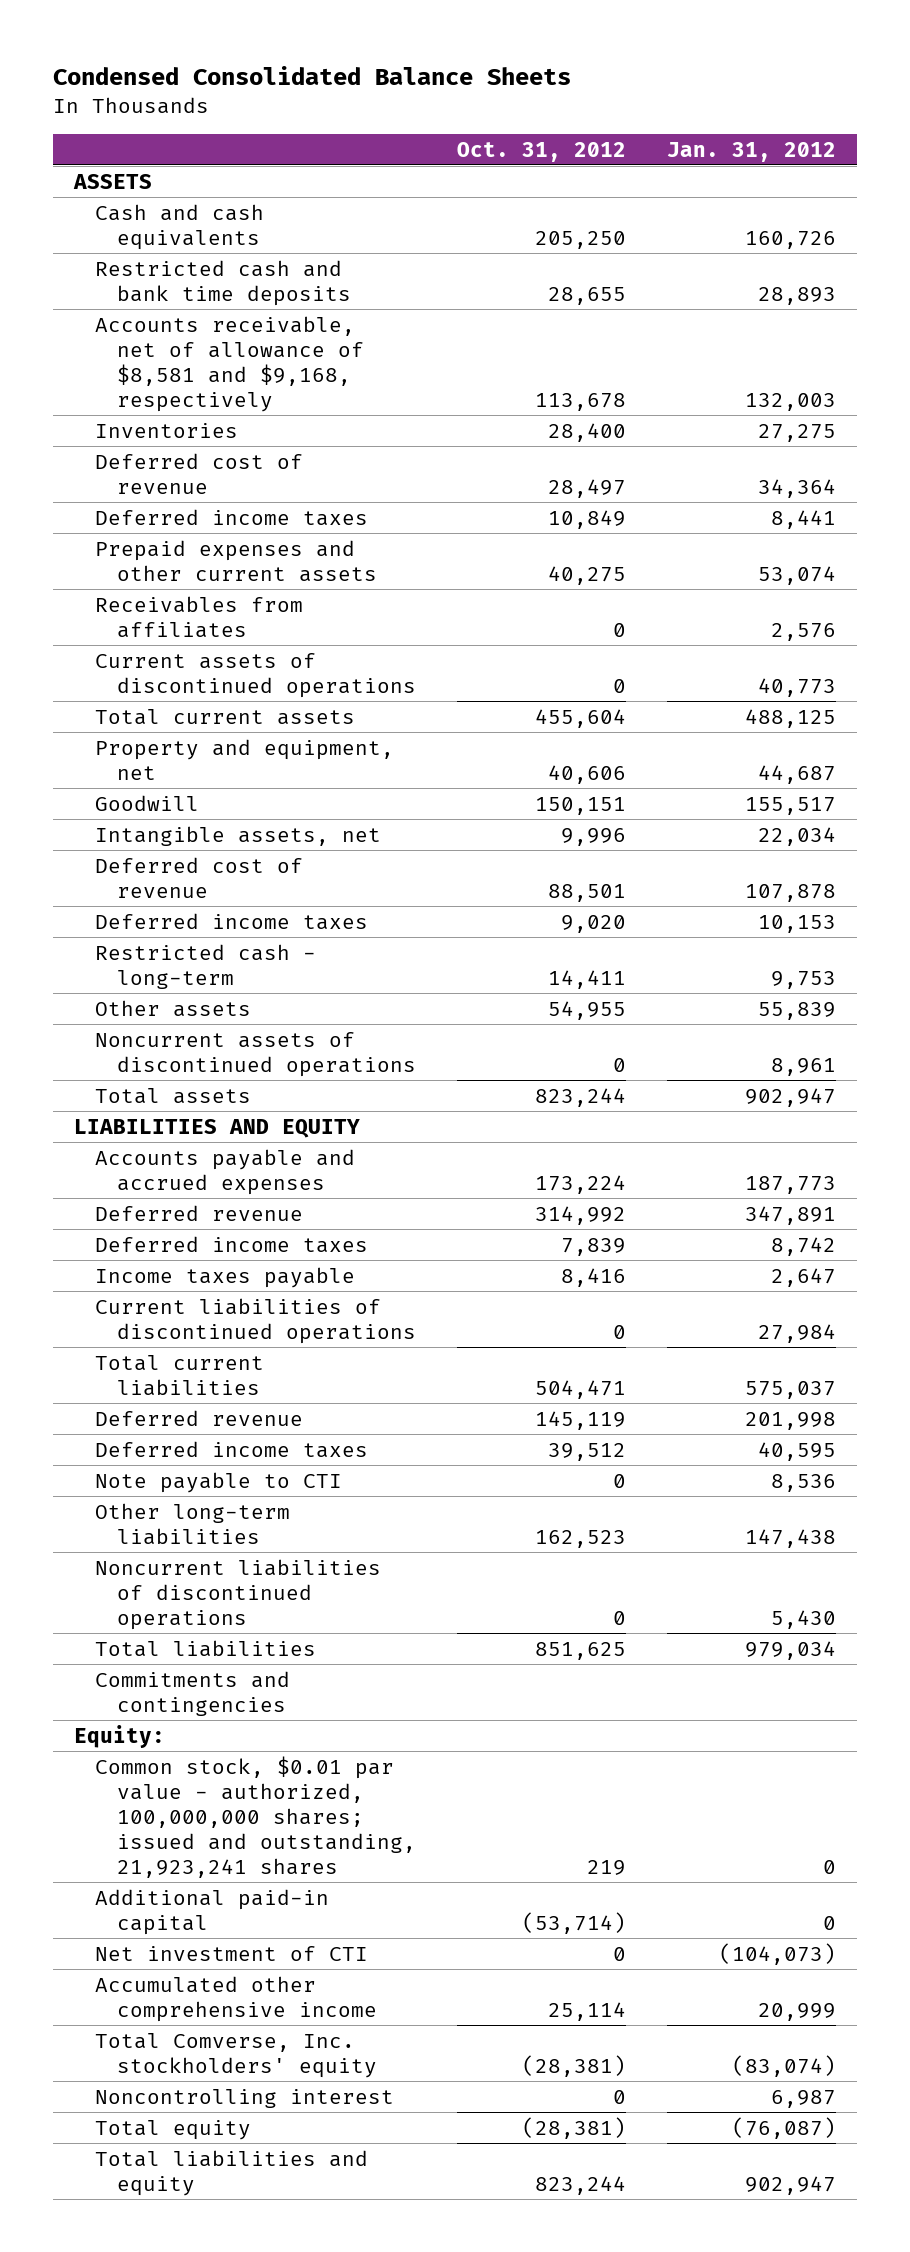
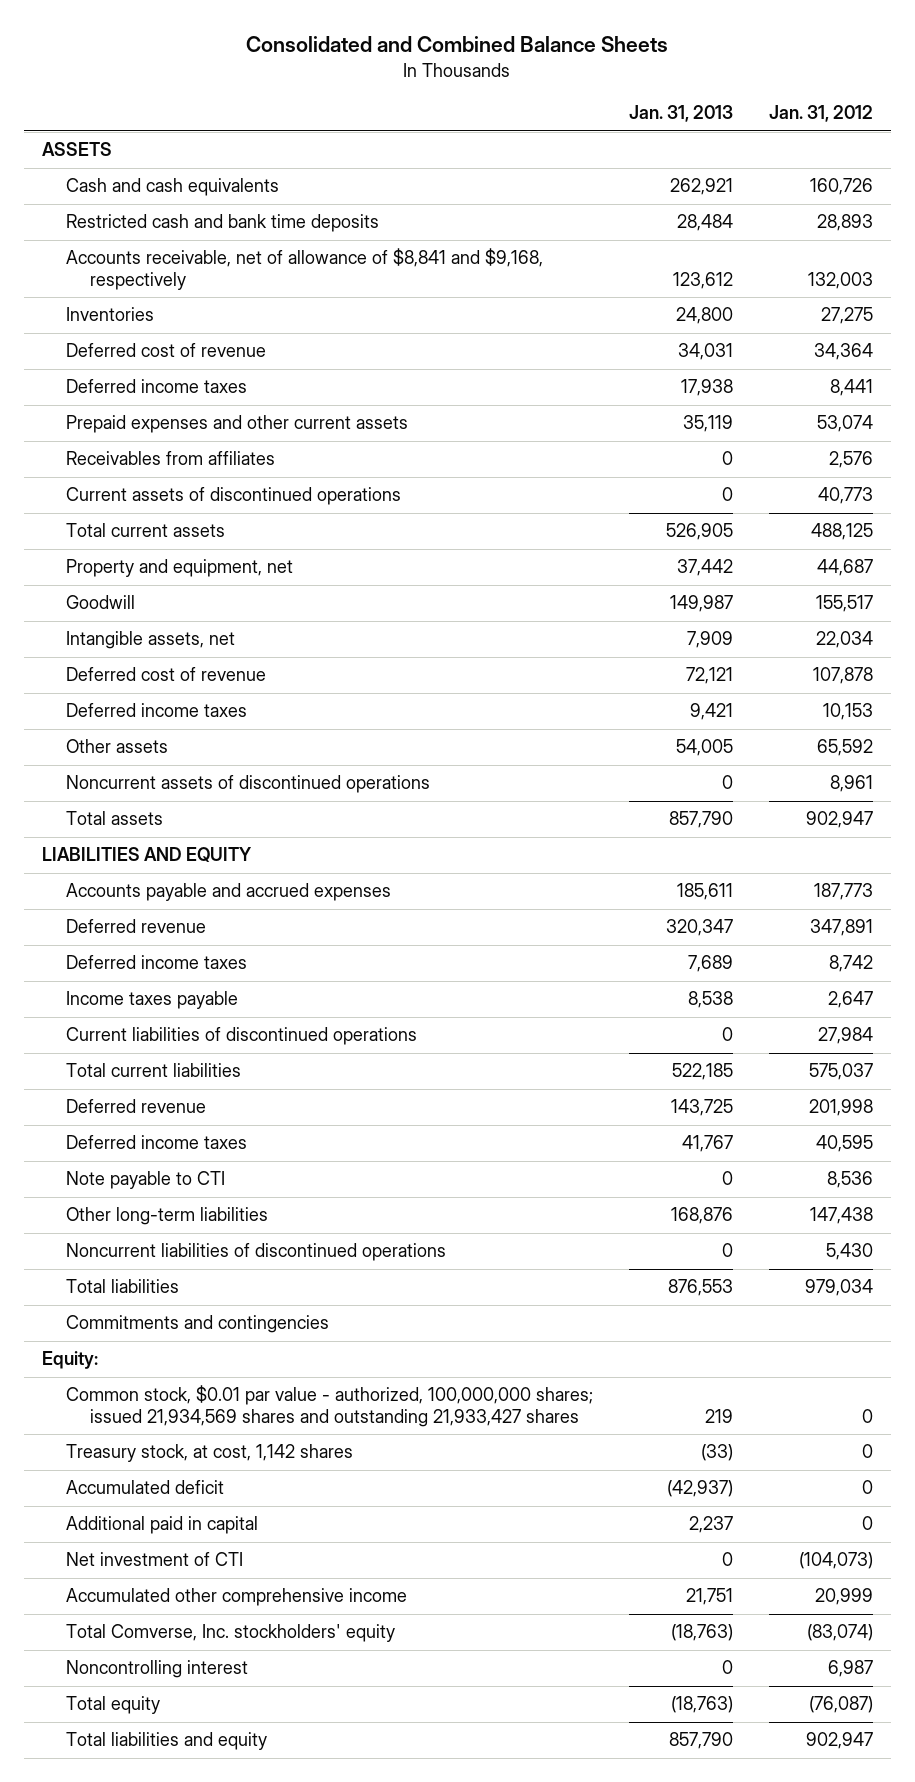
- Condensed Consolidated Balance Sheets
+ Consolidated and Combined Balance Sheets
- | Oct. 31, 2012 | Jan. 31, 2012
+ | Jan. 31, 2013 | Jan. 31, 2012
- Accounts receivable, net of allowance of $8,581 and $9,168, respectively | 113,678 | 132,003
+ Accounts receivable, net of allowance of $8,841 and $9,168, respectively | 123,612 | 132,003
- Restricted cash - long-term | 14,411 | 9,753
- Other assets | 54,955 | 55,839
+ Other assets | 54,005 | 65,592
- Common stock, $0.01 par value - authorized, 100,000,000 shares; issued and outstanding, 21,923,241 shares | 219 | 0
- Additional paid-in capital | (53,714) | 0
+ Common stock, $0.01 par value - authorized, 100,000,000 shares; issued 21,934,569 shares and outstanding 21,933,427 shares | 219 | 0
+ Treasury stock, at cost, 1,142 shares | (33) | 0
+ Accumulated deficit | (42,937) | 0
+ Additional paid in capital | 2,237 | 0

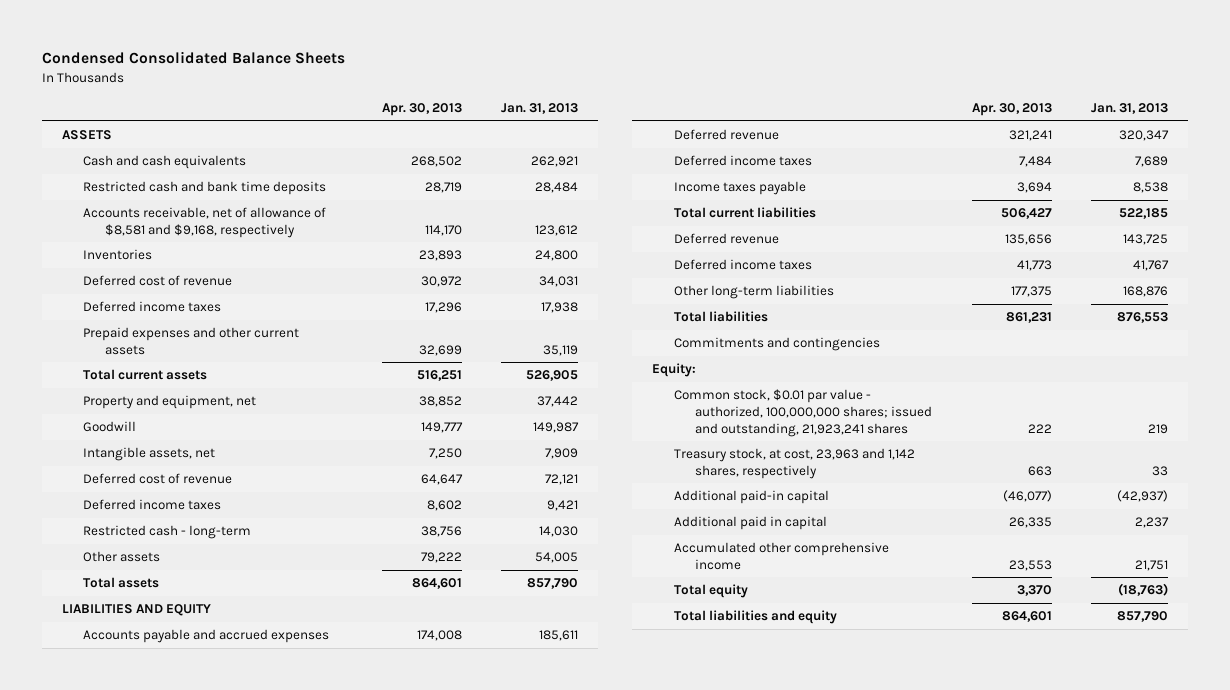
- Consolidated and Combined Balance Sheets
+ Condensed Consolidated Balance Sheets
- | Jan. 31, 2013 | Jan. 31, 2012
+ | Apr. 30, 2013 | Jan. 31, 2013
- Accounts receivable, net of allowance of $8,841 and $9,168, respectively | 123,612 | 132,003
+ Accounts receivable, net of allowance of $8,581 and $9,168, respectively | 114,170 | 123,612
- Receivables from affiliates | 0 | 2,576
- Current assets of discontinued operations | 0 | 40,773
+ Restricted cash - long-term | 38,756 | 14,030
- Noncurrent assets of discontinued operations | 0 | 8,961
- Current liabilities of discontinued operations | 0 | 27,984
- Note payable to CTI | 0 | 8,536
- Noncurrent liabilities of discontinued operations | 0 | 5,430
- Common stock, $0.01 par value - authorized, 100,000,000 shares; issued 21,934,569 shares and outstanding 21,933,427 shares | 219 | 0
- Treasury stock, at cost, 1,142 shares | (33) | 0
- Accumulated deficit | (42,937) | 0
+ Common stock, $0.01 par value - authorized, 100,000,000 shares; issued and outstanding, 21,923,241 shares | 222 | 219
+ Treasury stock, at cost, 23,963 and 1,142 shares, respectively | 663 | 33
+ Additional paid-in capital | (46,077) | (42,937)
- Net investment of CTI | 0 | (104,073)
- Total Comverse, Inc. stockholders' equity | (18,763) | (83,074)
- Noncontrolling interest | 0 | 6,987

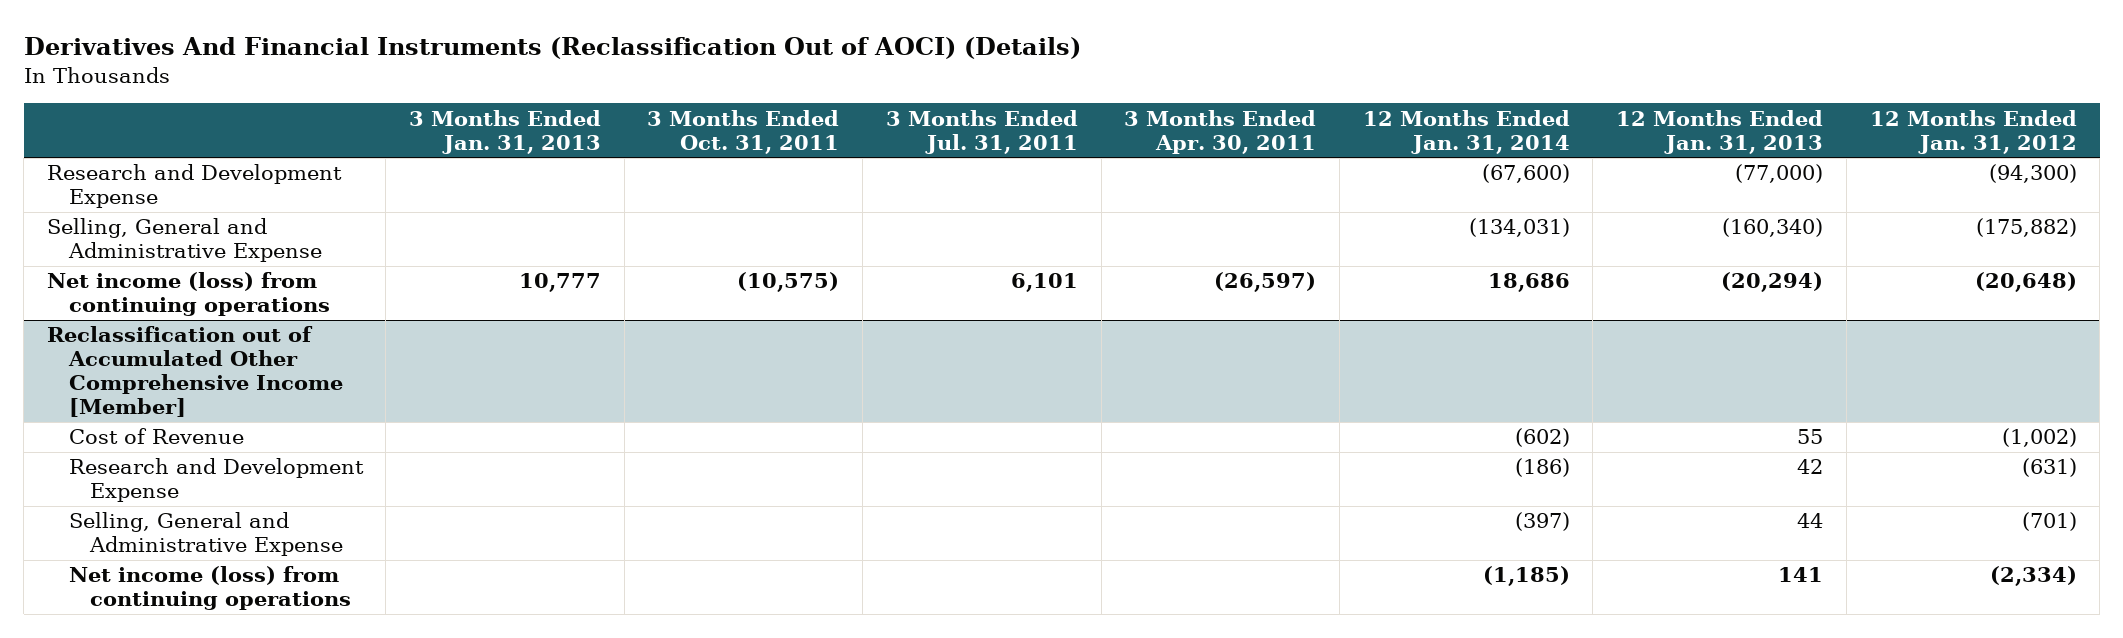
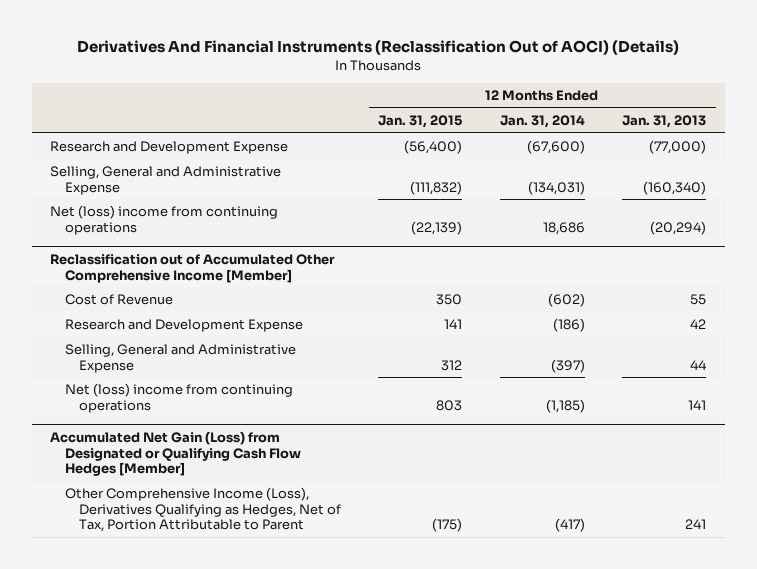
- | 3 Months Ended Jan. 31, 2013 | 3 Months Ended Oct. 31, 2011 | 3 Months Ended Jul. 31, 2011 | 3 Months Ended Apr. 30, 2011 | 12 Months Ended Jan. 31, 2014 | 12 Months Ended Jan. 31, 2013 | 12 Months Ended Jan. 31, 2012
+ | 12 Months Ended Jan. 31, 2015 | 12 Months Ended Jan. 31, 2014 | 12 Months Ended Jan. 31, 2013
- Net income (loss) from continuing operations | 10,777 | (10,575) | 6,101 | (26,597) | 18,686 | (20,294) | (20,648)
+ Net (loss) income from continuing operations | (22,139) | 18,686 | (20,294)
@ Reclassification out of Accumulated Other Comprehensive Income [Member]
- Net income (loss) from continuing operations | | | | | (1,185) | 141 | (2,334)
+ Net (loss) income from continuing operations | 803 | (1,185) | 141
+ Accumulated Net Gain (Loss) from Designated or Qualifying Cash Flow Hedges [Member]
+ Other Comprehensive Income (Loss), Derivatives Qualifying as Hedges, Net of Tax, Portion Attributable to Parent | (175) | (417) | 241

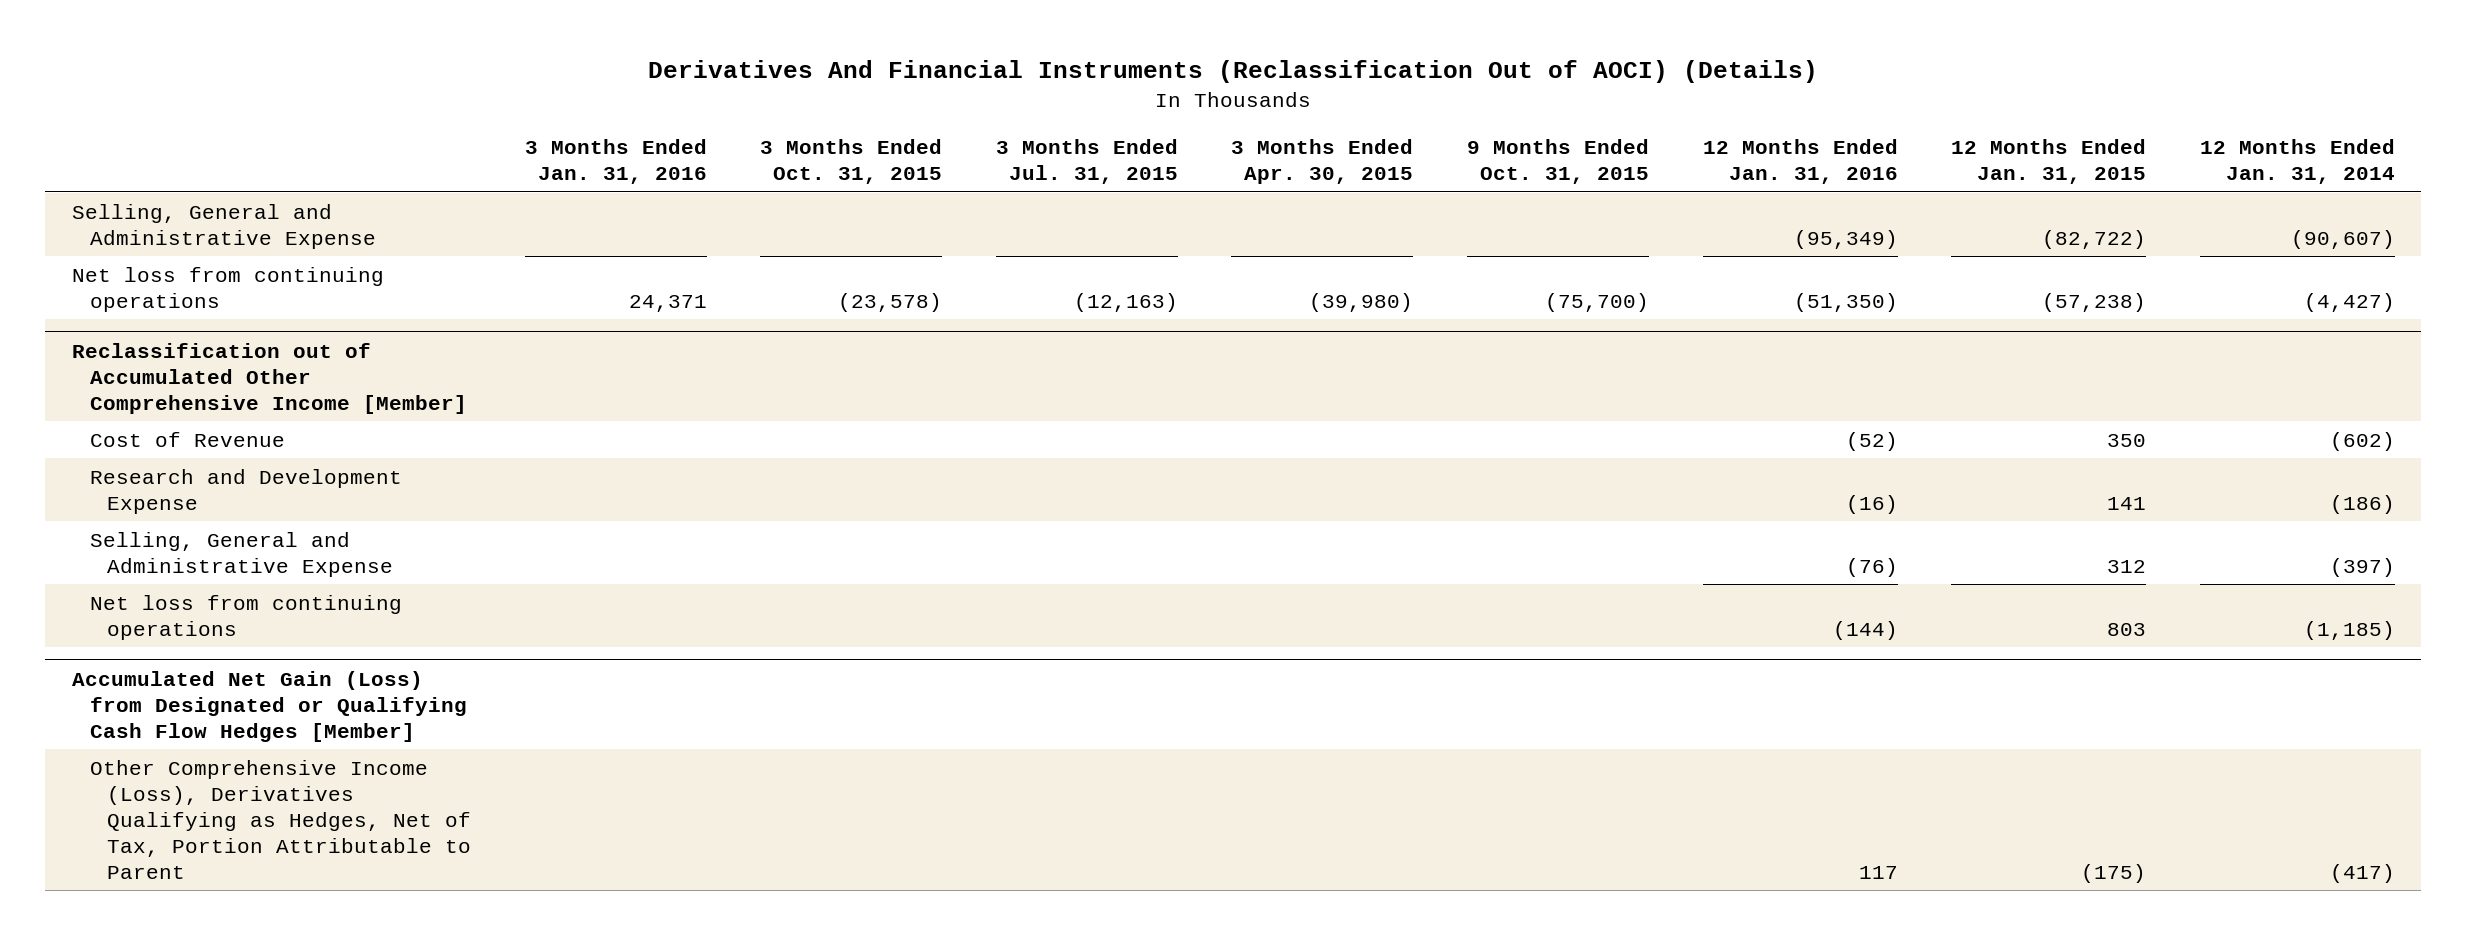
- | 12 Months Ended Jan. 31, 2015 | 12 Months Ended Jan. 31, 2014 | 12 Months Ended Jan. 31, 2013
+ | 3 Months Ended Jan. 31, 2016 | 3 Months Ended Oct. 31, 2015 | 3 Months Ended Jul. 31, 2015 | 3 Months Ended Apr. 30, 2015 | 9 Months Ended Oct. 31, 2015 | 12 Months Ended Jan. 31, 2016 | 12 Months Ended Jan. 31, 2015 | 12 Months Ended Jan. 31, 2014
- Research and Development Expense | (56,400) | (67,600) | (77,000)
- Selling, General and Administrative Expense | (111,832) | (134,031) | (160,340)
- Net (loss) income from continuing operations | (22,139) | 18,686 | (20,294)
+ Selling, General and Administrative Expense | | | | | | (95,349) | (82,722) | (90,607)
+ Net loss from continuing operations | 24,371 | (23,578) | (12,163) | (39,980) | (75,700) | (51,350) | (57,238) | (4,427)
@ Reclassification out of Accumulated Other Comprehensive Income [Member]
- Net (loss) income from continuing operations | 803 | (1,185) | 141
+ Net loss from continuing operations | | | | | | (144) | 803 | (1,185)

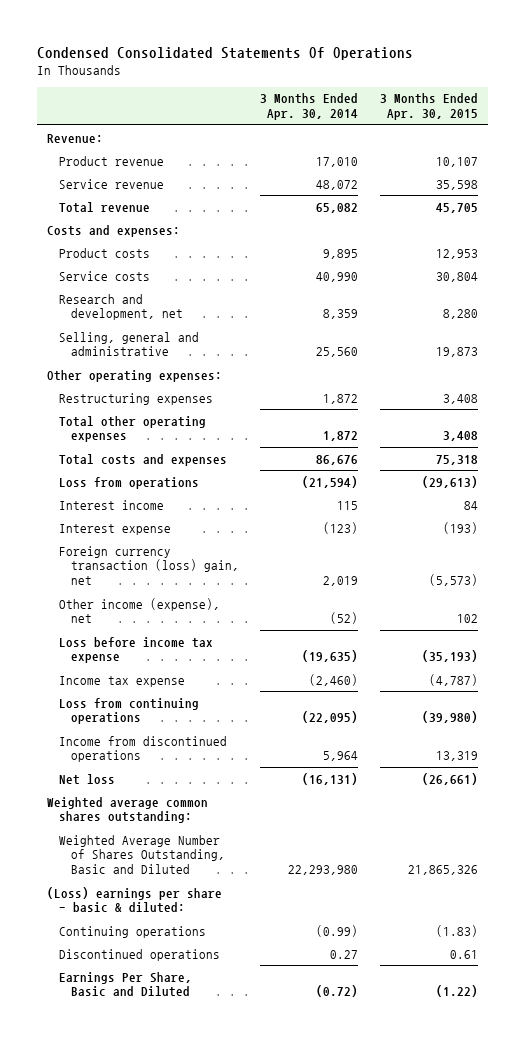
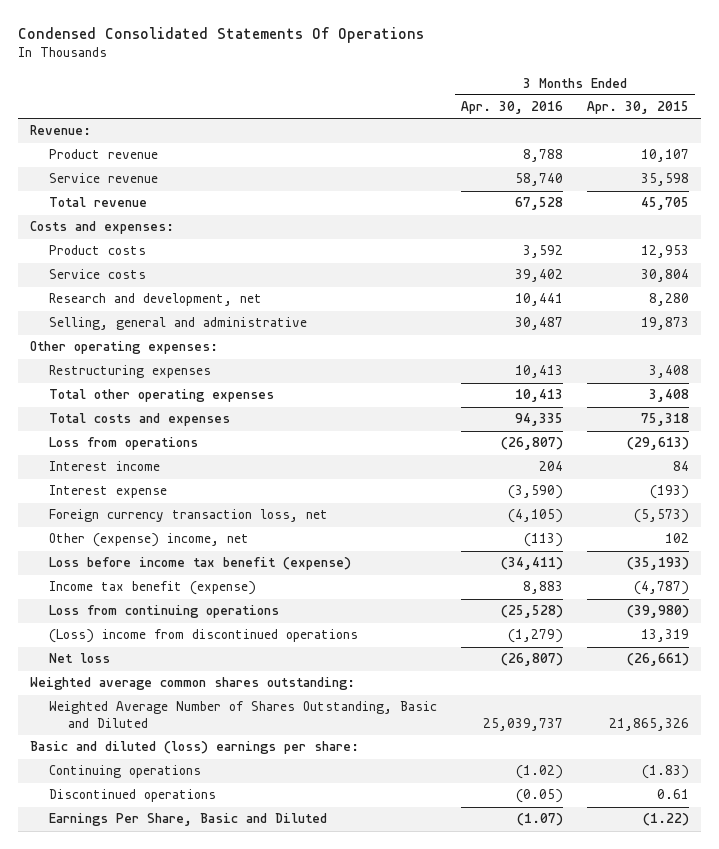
- | 3 Months Ended Apr. 30, 2014 | 3 Months Ended Apr. 30, 2015
+ | 3 Months Ended Apr. 30, 2016 | 3 Months Ended Apr. 30, 2015
- Foreign currency transaction (loss) gain, net | 2,019 | (5,573)
- Other income (expense), net | (52) | 102
- Loss before income tax expense | (19,635) | (35,193)
- Income tax expense | (2,460) | (4,787)
+ Foreign currency transaction loss, net | (4,105) | (5,573)
+ Other (expense) income, net | (113) | 102
+ Loss before income tax benefit (expense) | (34,411) | (35,193)
+ Income tax benefit (expense) | 8,883 | (4,787)
- Income from discontinued operations | 5,964 | 13,319
+ (Loss) income from discontinued operations | (1,279) | 13,319
- (Loss) earnings per share - basic & diluted:
+ Basic and diluted (loss) earnings per share:

